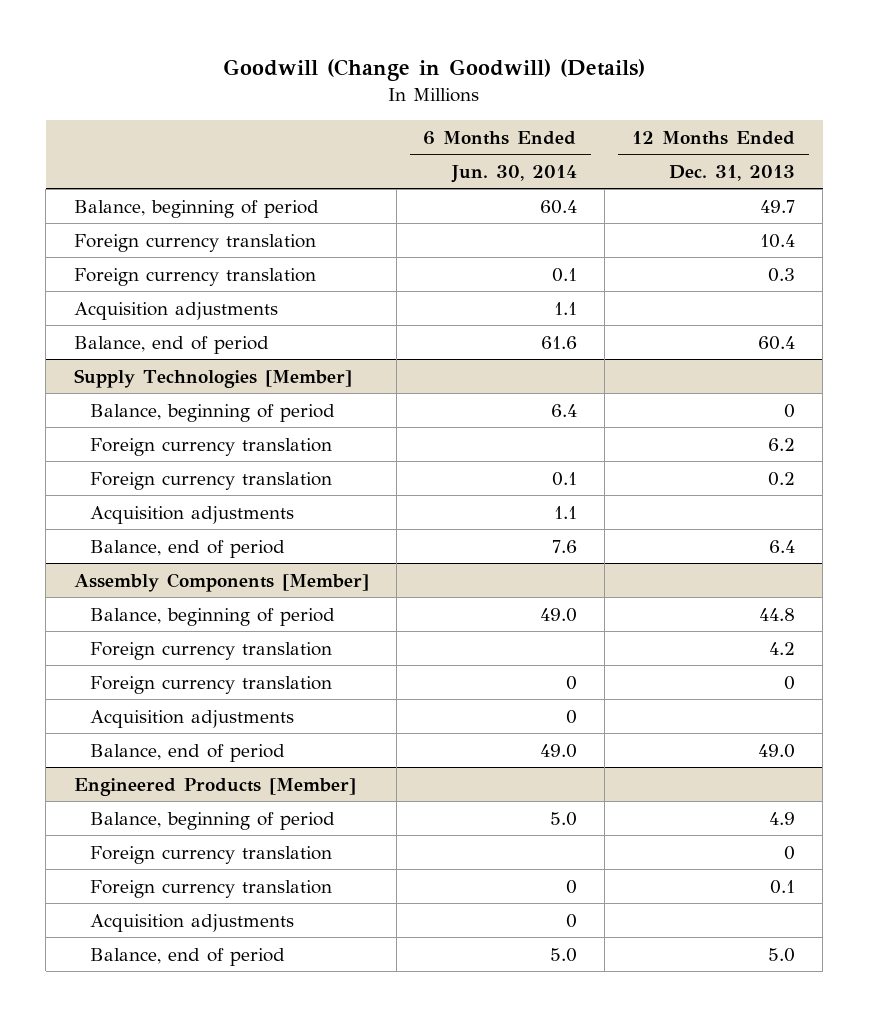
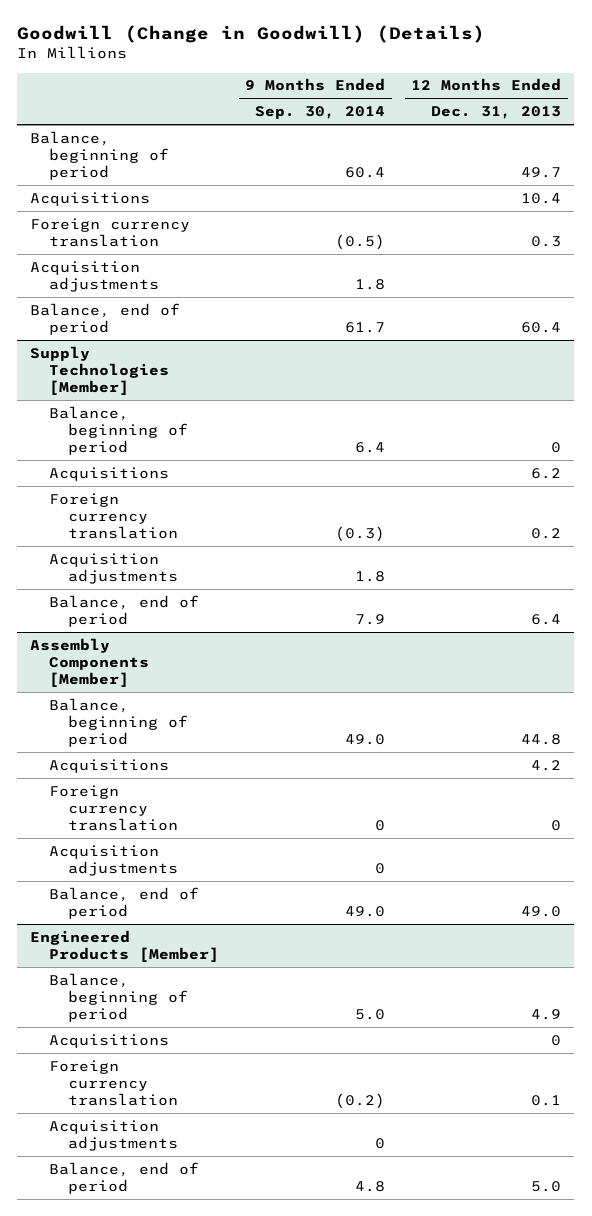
- | 6 Months Ended Jun. 30, 2014 | 12 Months Ended Dec. 31, 2013
+ | 9 Months Ended Sep. 30, 2014 | 12 Months Ended Dec. 31, 2013
- Foreign currency translation | | 10.4
+ Acquisitions | | 10.4
@ Supply Technologies [Member]
- Foreign currency translation | | 6.2
+ Acquisitions | | 6.2
@ Assembly Components [Member]
- Foreign currency translation | | 4.2
+ Acquisitions | | 4.2
@ Engineered Products [Member]
- Foreign currency translation | | 0
+ Acquisitions | | 0

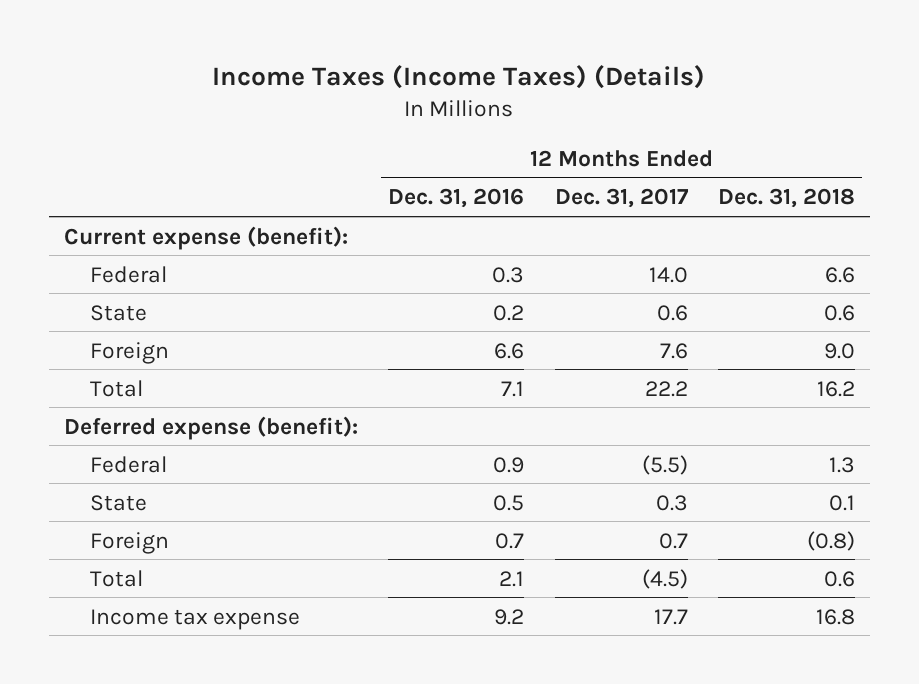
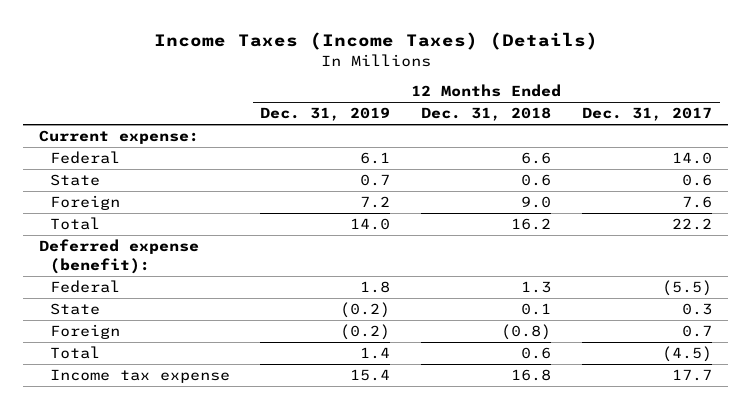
- | 12 Months Ended Dec. 31, 2016 | 12 Months Ended Dec. 31, 2017 | 12 Months Ended Dec. 31, 2018
+ | 12 Months Ended Dec. 31, 2019 | 12 Months Ended Dec. 31, 2018 | 12 Months Ended Dec. 31, 2017
- Current expense (benefit):
+ Current expense:

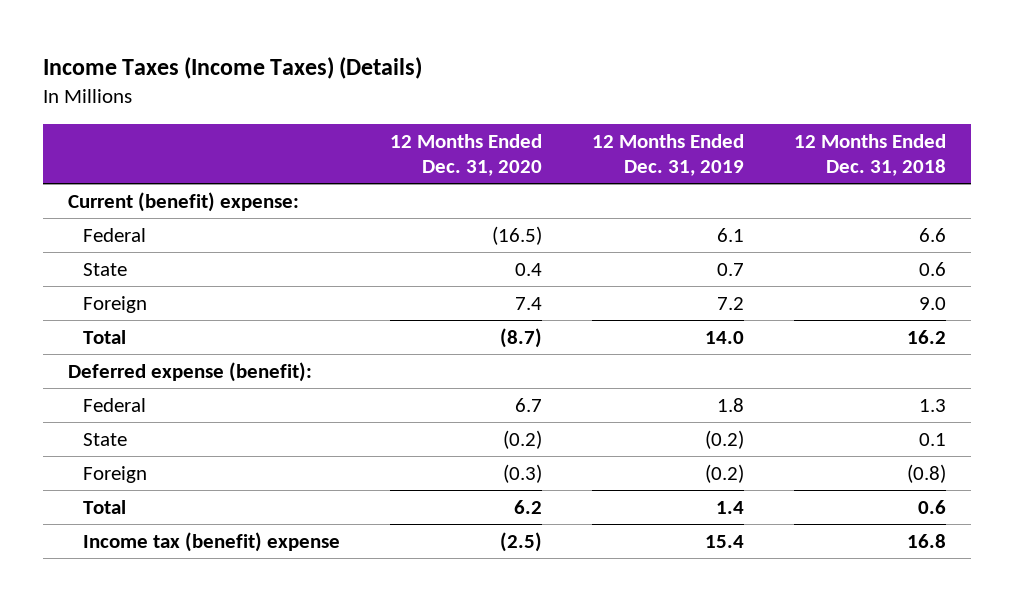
- | 12 Months Ended Dec. 31, 2019 | 12 Months Ended Dec. 31, 2018 | 12 Months Ended Dec. 31, 2017
+ | 12 Months Ended Dec. 31, 2020 | 12 Months Ended Dec. 31, 2019 | 12 Months Ended Dec. 31, 2018
- Current expense:
+ Current (benefit) expense:
- Income tax expense | 15.4 | 16.8 | 17.7
+ Income tax (benefit) expense | (2.5) | 15.4 | 16.8

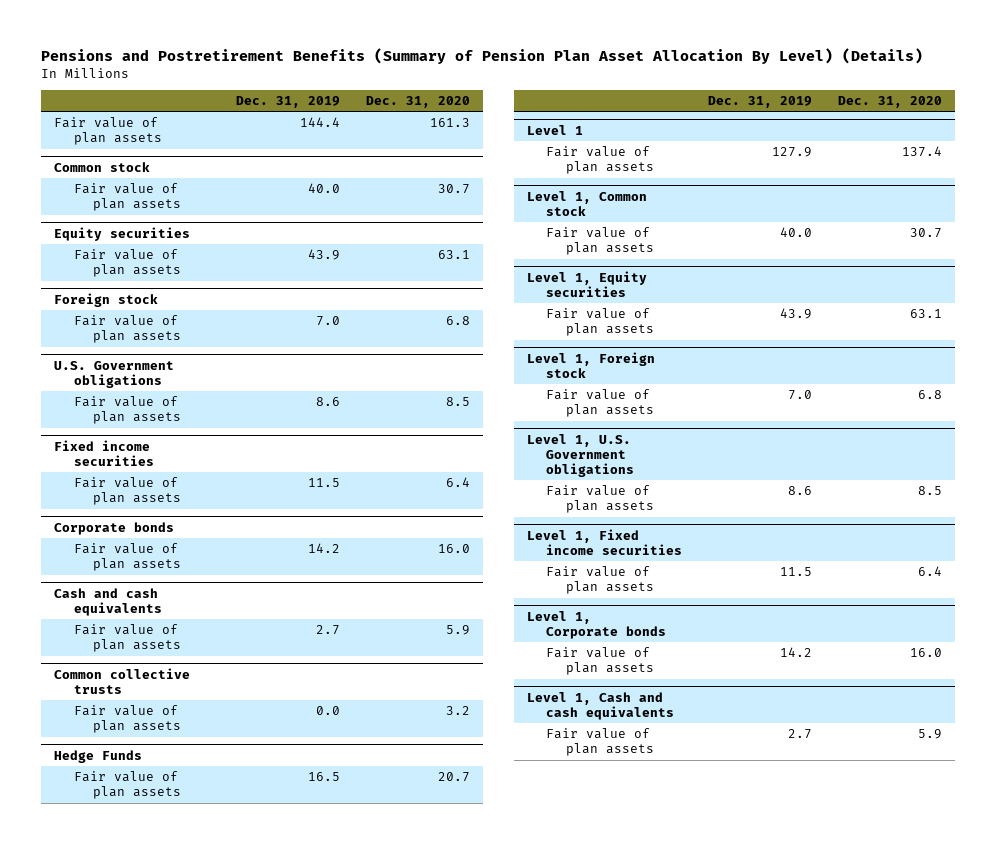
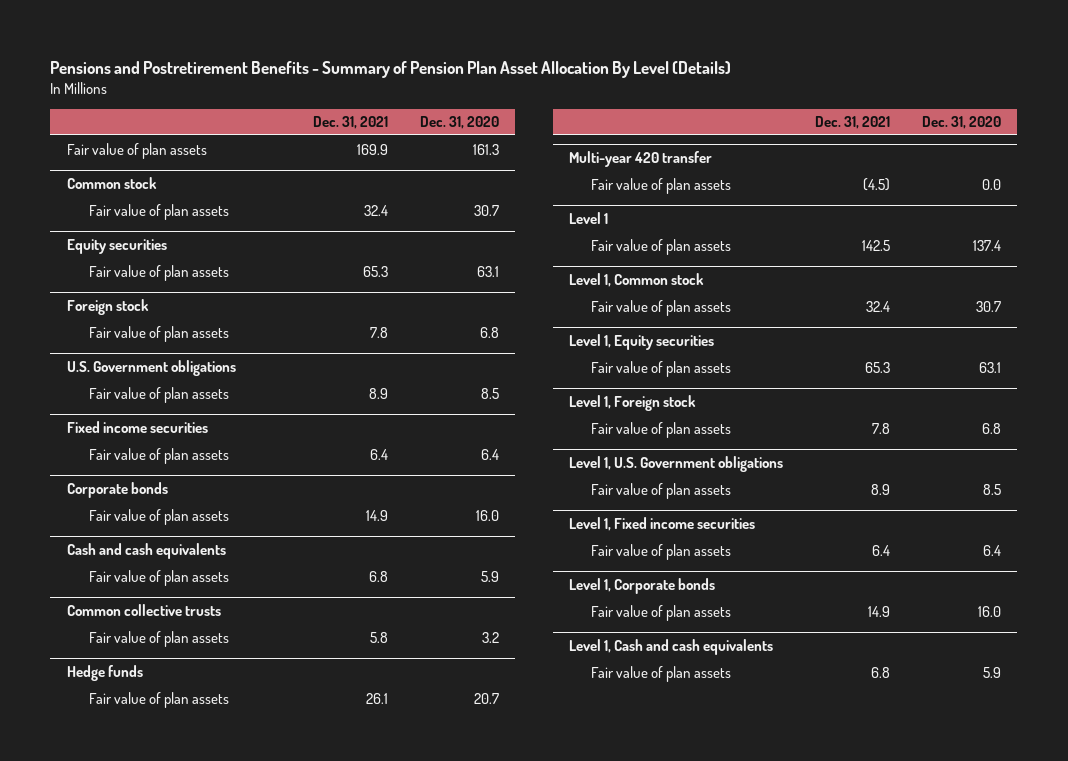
- Pensions and Postretirement Benefits (Summary of Pension Plan Asset Allocation By Level) (Details)
+ Pensions and Postretirement Benefits - Summary of Pension Plan Asset Allocation By Level (Details)
- | Dec. 31, 2019 | Dec. 31, 2020
+ | Dec. 31, 2021 | Dec. 31, 2020
- Hedge Funds
+ Hedge funds
+ Multi-year 420 transfer
+ Fair value of plan assets | (4.5) | 0.0

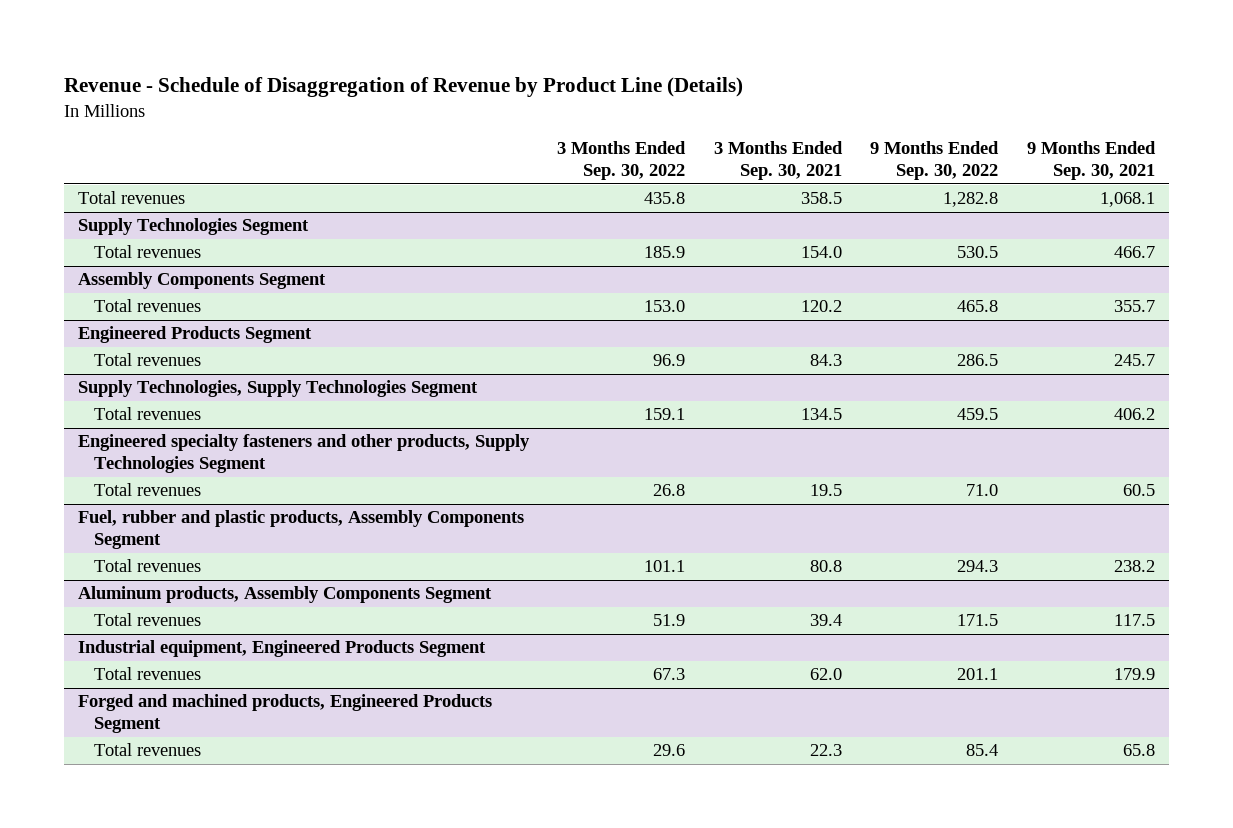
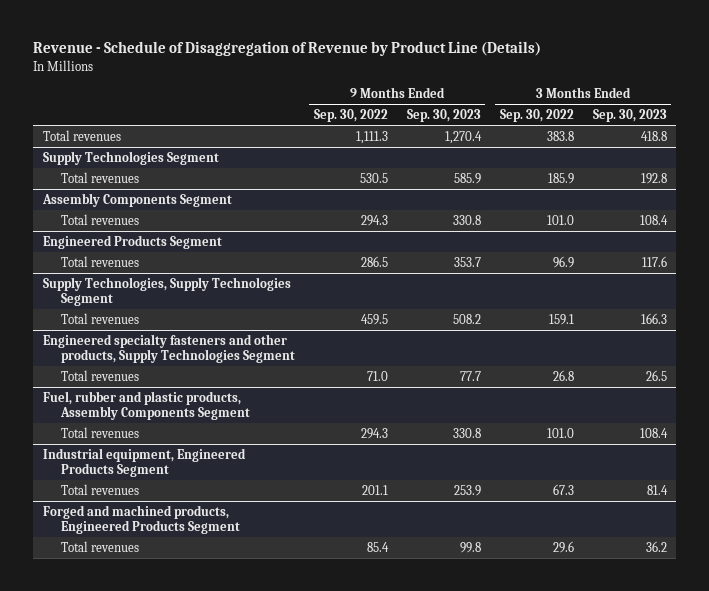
- | 3 Months Ended Sep. 30, 2022 | 3 Months Ended Sep. 30, 2021 | 9 Months Ended Sep. 30, 2022 | 9 Months Ended Sep. 30, 2021
+ | 9 Months Ended Sep. 30, 2022 | 9 Months Ended Sep. 30, 2023 | 3 Months Ended Sep. 30, 2022 | 3 Months Ended Sep. 30, 2023
- Total revenues | 435.8 | 358.5 | 1,282.8 | 1,068.1
+ Total revenues | 1,111.3 | 1,270.4 | 383.8 | 418.8
@ Assembly Components Segment
- Total revenues | 153.0 | 120.2 | 465.8 | 355.7
+ Total revenues | 294.3 | 330.8 | 101.0 | 108.4
@ Fuel, rubber and plastic products, Assembly Components Segment
- Total revenues | 101.1 | 80.8 | 294.3 | 238.2
- Aluminum products, Assembly Components Segment
- Total revenues | 51.9 | 39.4 | 171.5 | 117.5
@ Fuel, rubber and plastic products, Assembly Components Segment
+ Total revenues | 294.3 | 330.8 | 101.0 | 108.4

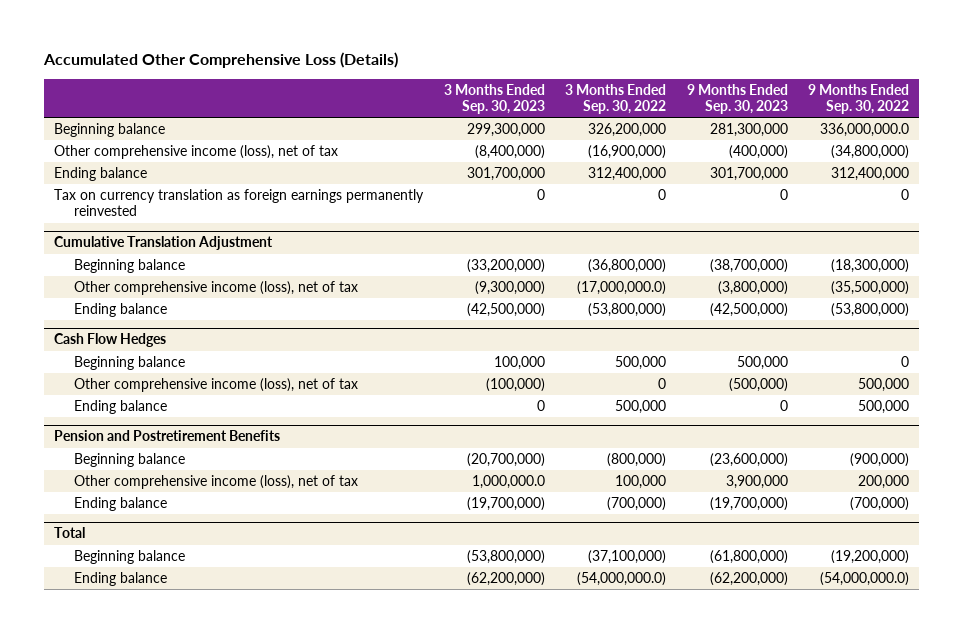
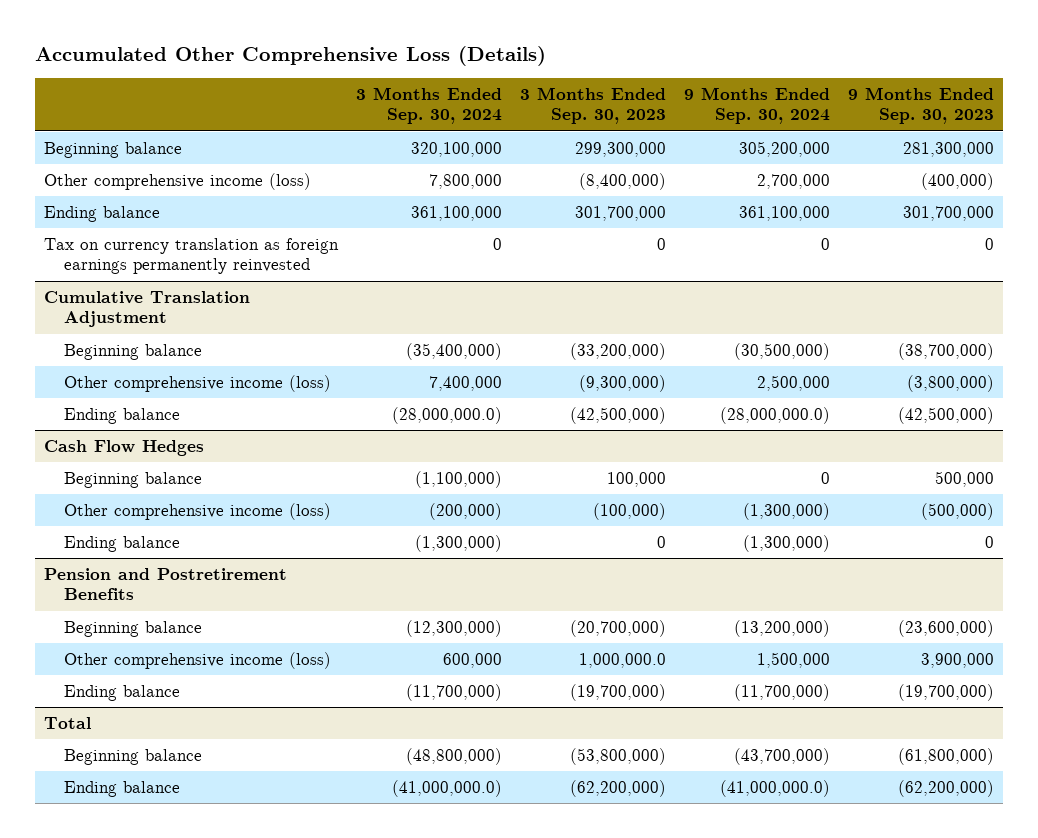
- | 3 Months Ended Sep. 30, 2023 | 3 Months Ended Sep. 30, 2022 | 9 Months Ended Sep. 30, 2023 | 9 Months Ended Sep. 30, 2022
+ | 3 Months Ended Sep. 30, 2024 | 3 Months Ended Sep. 30, 2023 | 9 Months Ended Sep. 30, 2024 | 9 Months Ended Sep. 30, 2023
- Other comprehensive income (loss), net of tax | (8,400,000) | (16,900,000) | (400,000) | (34,800,000)
+ Other comprehensive income (loss) | 7,800,000 | (8,400,000) | 2,700,000 | (400,000)
@ Cumulative Translation Adjustment
- Other comprehensive income (loss), net of tax | (9,300,000) | (17,000,000.0) | (3,800,000) | (35,500,000)
+ Other comprehensive income (loss) | 7,400,000 | (9,300,000) | 2,500,000 | (3,800,000)
@ Cash Flow Hedges
- Other comprehensive income (loss), net of tax | (100,000) | 0 | (500,000) | 500,000
+ Other comprehensive income (loss) | (200,000) | (100,000) | (1,300,000) | (500,000)
@ Pension and Postretirement Benefits
- Other comprehensive income (loss), net of tax | 1,000,000.0 | 100,000 | 3,900,000 | 200,000
+ Other comprehensive income (loss) | 600,000 | 1,000,000.0 | 1,500,000 | 3,900,000

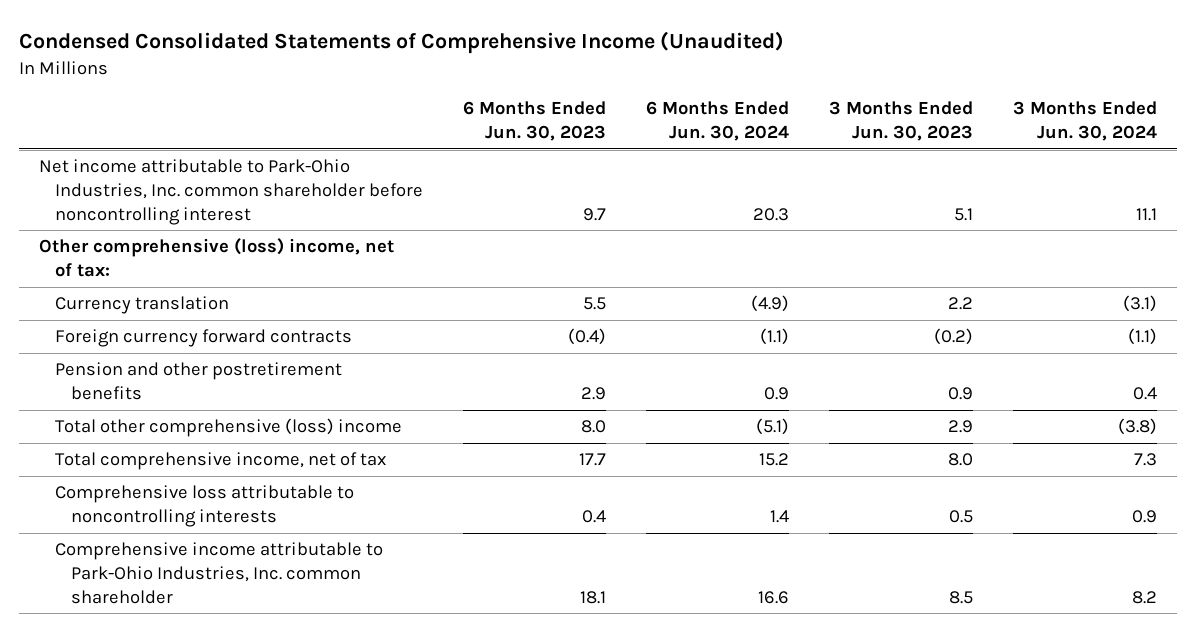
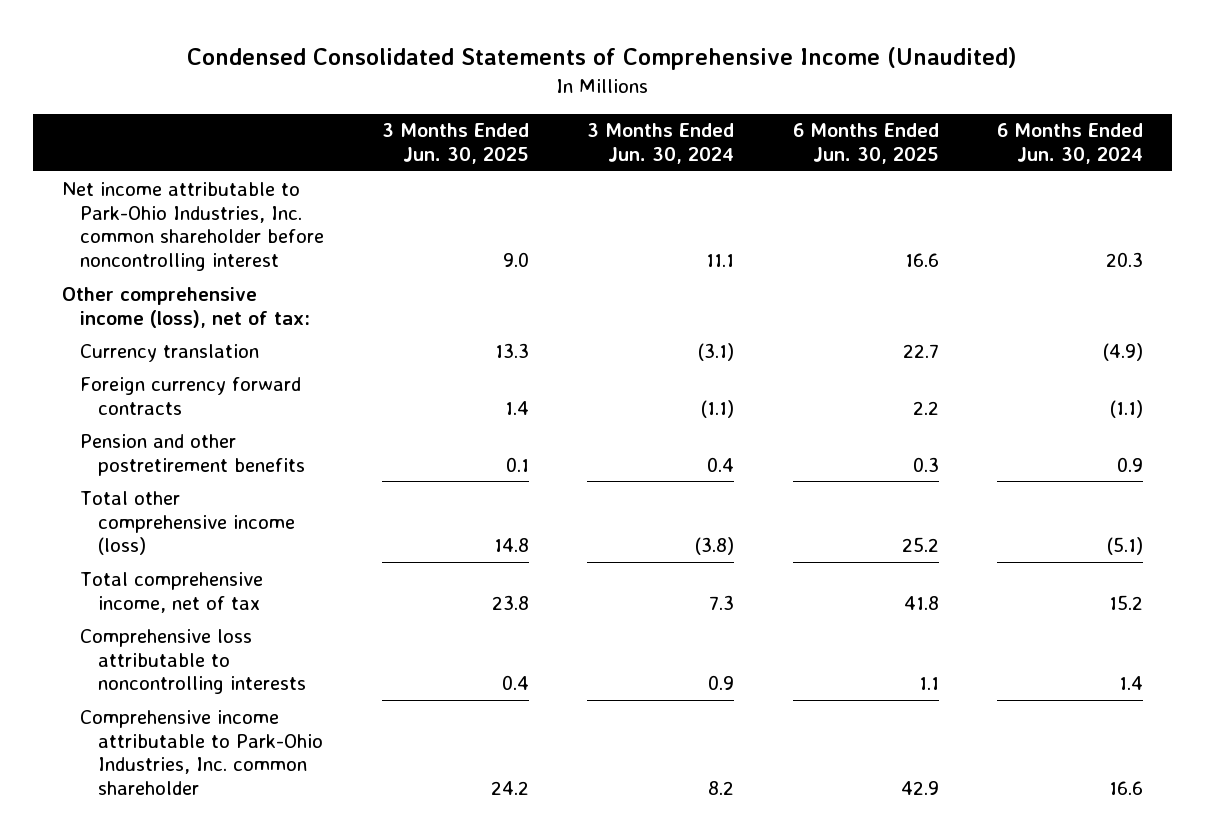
- | 6 Months Ended Jun. 30, 2023 | 6 Months Ended Jun. 30, 2024 | 3 Months Ended Jun. 30, 2023 | 3 Months Ended Jun. 30, 2024
+ | 3 Months Ended Jun. 30, 2025 | 3 Months Ended Jun. 30, 2024 | 6 Months Ended Jun. 30, 2025 | 6 Months Ended Jun. 30, 2024
- Other comprehensive (loss) income, net of tax:
+ Other comprehensive income (loss), net of tax:
- Total other comprehensive (loss) income | 8.0 | (5.1) | 2.9 | (3.8)
+ Total other comprehensive income (loss) | 14.8 | (3.8) | 25.2 | (5.1)

